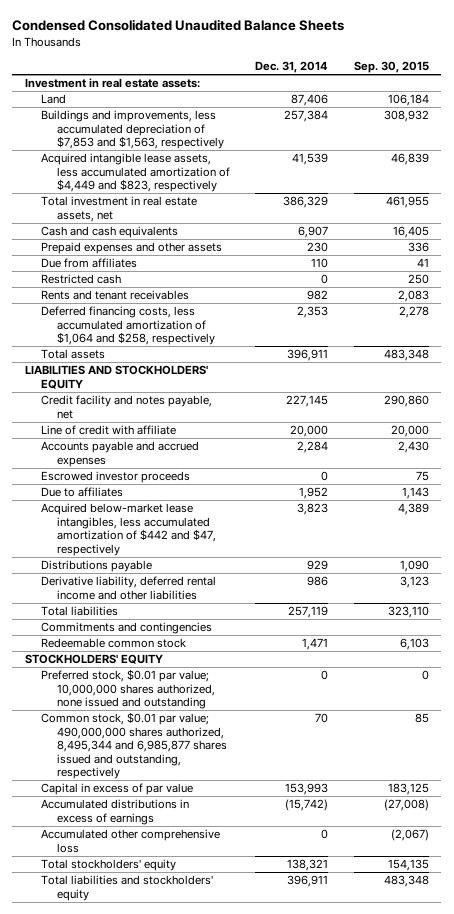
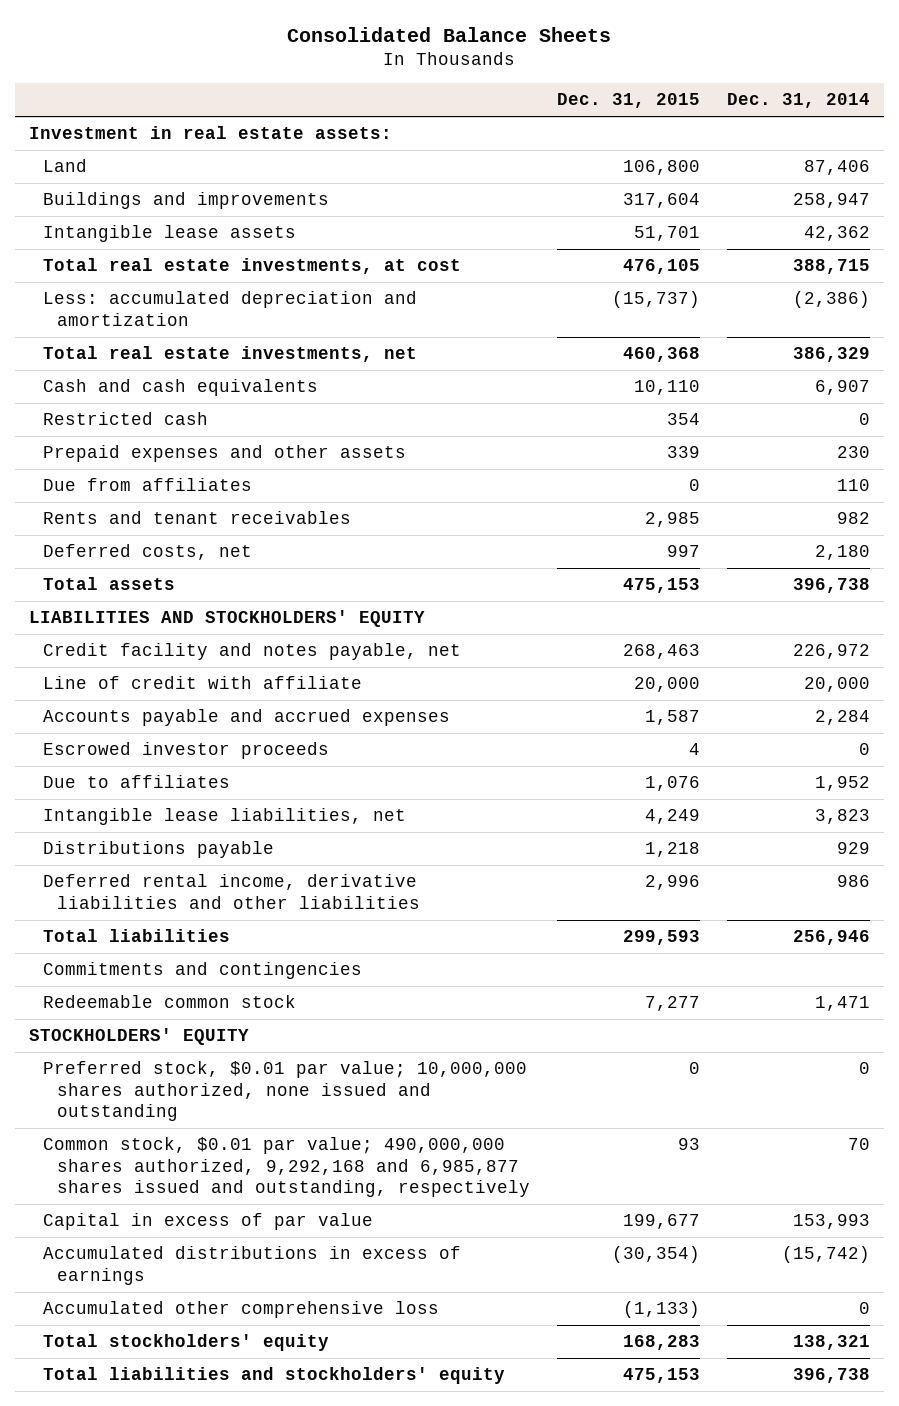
- Condensed Consolidated Unaudited Balance Sheets
+ Consolidated Balance Sheets
- | Dec. 31, 2014 | Sep. 30, 2015
+ | Dec. 31, 2015 | Dec. 31, 2014
- Buildings and improvements, less accumulated depreciation of $7,853 and $1,563, respectively | 257,384 | 308,932
- Acquired intangible lease assets, less accumulated amortization of $4,449 and $823, respectively | 41,539 | 46,839
- Total investment in real estate assets, net | 386,329 | 461,955
+ Buildings and improvements | 317,604 | 258,947
+ Intangible lease assets | 51,701 | 42,362
+ Total real estate investments, at cost | 476,105 | 388,715
+ Less: accumulated depreciation and amortization | (15,737) | (2,386)
+ Total real estate investments, net | 460,368 | 386,329
moved up: Restricted cash | 354 | 0
- Deferred financing costs, less accumulated amortization of $1,064 and $258, respectively | 2,353 | 2,278
- Total assets | 396,911 | 483,348
+ Deferred costs, net | 997 | 2,180
+ Total assets | 475,153 | 396,738
- Credit facility and notes payable, net | 227,145 | 290,860
+ Credit facility and notes payable, net | 268,463 | 226,972
- Acquired below-market lease intangibles, less accumulated amortization of $442 and $47, respectively | 3,823 | 4,389
+ Intangible lease liabilities, net | 4,249 | 3,823
- Derivative liability, deferred rental income and other liabilities | 986 | 3,123
- Total liabilities | 257,119 | 323,110
+ Deferred rental income, derivative liabilities and other liabilities | 2,996 | 986
+ Total liabilities | 299,593 | 256,946
- Common stock, $0.01 par value; 490,000,000 shares authorized, 8,495,344 and 6,985,877 shares issued and outstanding, respectively | 70 | 85
+ Common stock, $0.01 par value; 490,000,000 shares authorized, 9,292,168 and 6,985,877 shares issued and outstanding, respectively | 93 | 70
- Total liabilities and stockholders' equity | 396,911 | 483,348
+ Total liabilities and stockholders' equity | 475,153 | 396,738

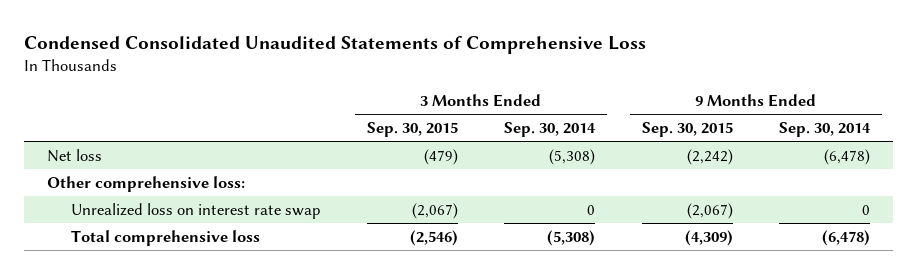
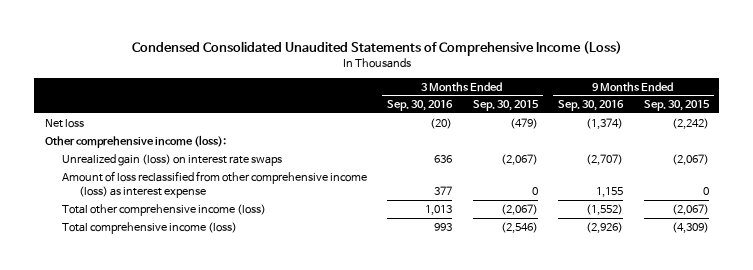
- Condensed Consolidated Unaudited Statements of Comprehensive Loss
+ Condensed Consolidated Unaudited Statements of Comprehensive Income (Loss)
- | 3 Months Ended Sep. 30, 2015 | 3 Months Ended Sep. 30, 2014 | 9 Months Ended Sep. 30, 2015 | 9 Months Ended Sep. 30, 2014
+ | 3 Months Ended Sep. 30, 2016 | 3 Months Ended Sep. 30, 2015 | 9 Months Ended Sep. 30, 2016 | 9 Months Ended Sep. 30, 2015
- Other comprehensive loss:
- Unrealized loss on interest rate swap | (2,067) | 0 | (2,067) | 0
- Total comprehensive loss | (2,546) | (5,308) | (4,309) | (6,478)
+ Other comprehensive income (loss):
+ Unrealized gain (loss) on interest rate swaps | 636 | (2,067) | (2,707) | (2,067)
+ Amount of loss reclassified from other comprehensive income (loss) as interest expense | 377 | 0 | 1,155 | 0
+ Total other comprehensive income (loss) | 1,013 | (2,067) | (1,552) | (2,067)
+ Total comprehensive income (loss) | 993 | (2,546) | (2,926) | (4,309)

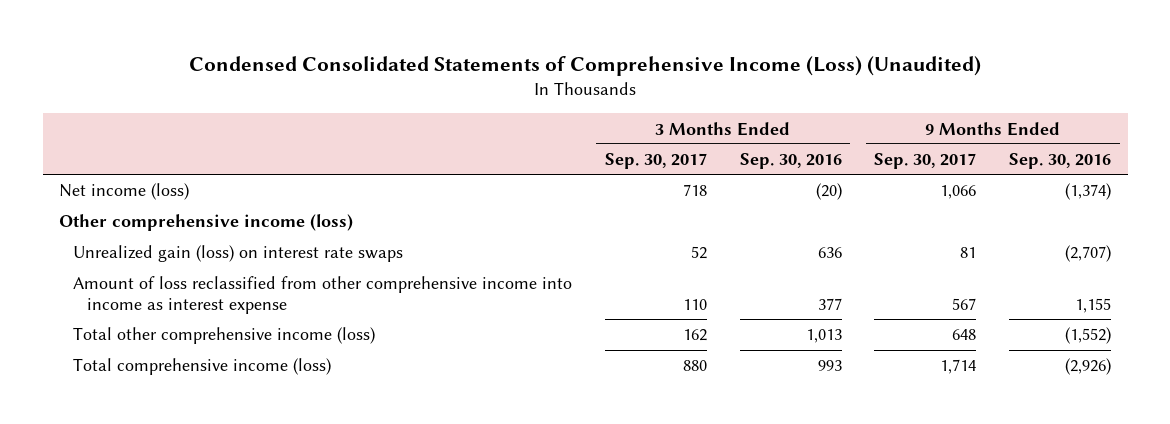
- Condensed Consolidated Unaudited Statements of Comprehensive Income (Loss)
+ Condensed Consolidated Statements of Comprehensive Income (Loss) (Unaudited)
- | 3 Months Ended Sep. 30, 2016 | 3 Months Ended Sep. 30, 2015 | 9 Months Ended Sep. 30, 2016 | 9 Months Ended Sep. 30, 2015
+ | 3 Months Ended Sep. 30, 2017 | 3 Months Ended Sep. 30, 2016 | 9 Months Ended Sep. 30, 2017 | 9 Months Ended Sep. 30, 2016
- Net loss | (20) | (479) | (1,374) | (2,242)
- Other comprehensive income (loss):
+ Net income (loss) | 718 | (20) | 1,066 | (1,374)
+ Other comprehensive income (loss)
- Amount of loss reclassified from other comprehensive income (loss) as interest expense | 377 | 0 | 1,155 | 0
+ Amount of loss reclassified from other comprehensive income into income as interest expense | 110 | 377 | 567 | 1,155

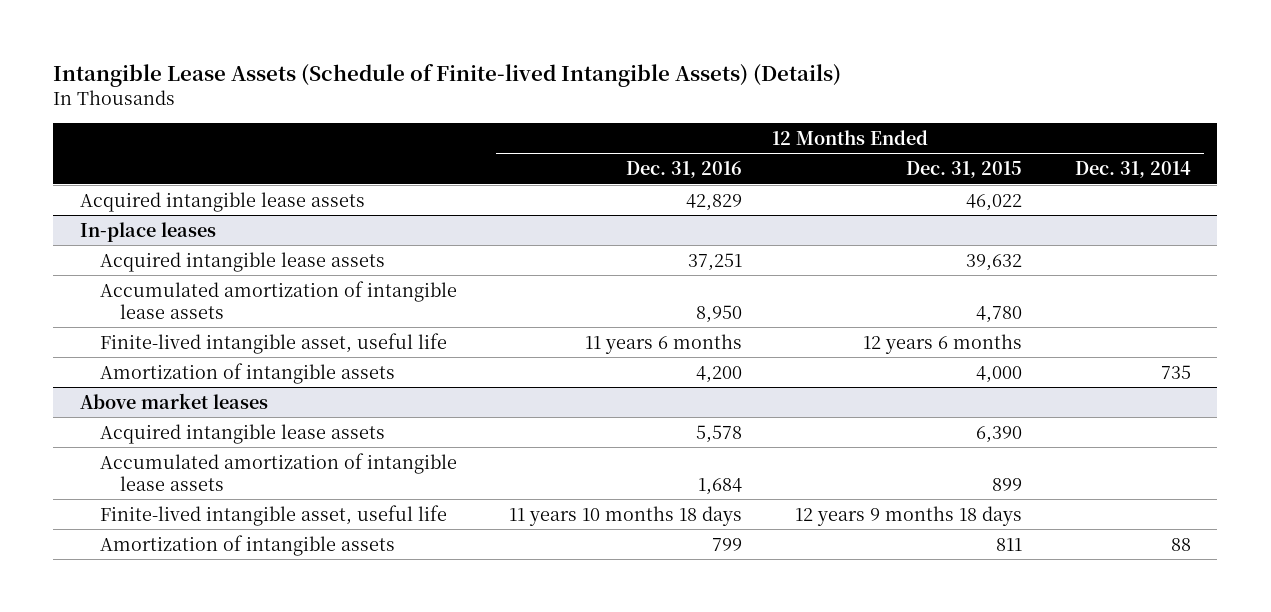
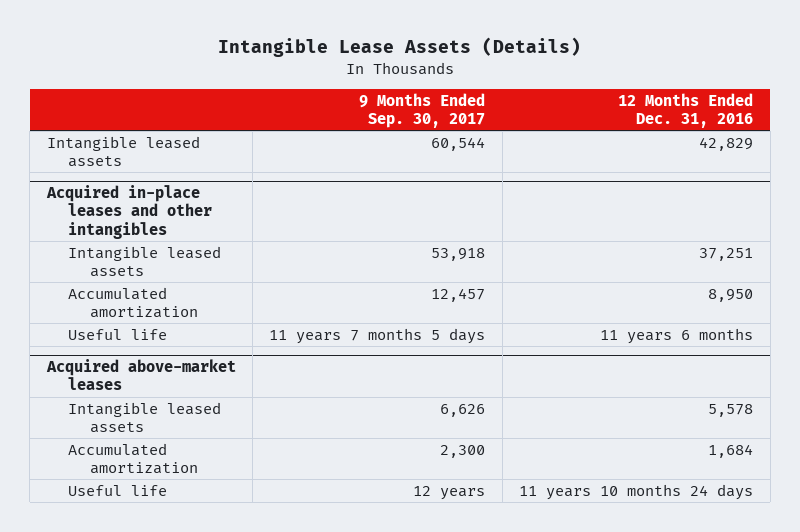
- Intangible Lease Assets (Schedule of Finite-lived Intangible Assets) (Details)
+ Intangible Lease Assets (Details)
- | 12 Months Ended Dec. 31, 2016 | 12 Months Ended Dec. 31, 2015 | 12 Months Ended Dec. 31, 2014
+ | 9 Months Ended Sep. 30, 2017 | 12 Months Ended Dec. 31, 2016
- Acquired intangible lease assets | 42,829 | 46,022 |
- In-place leases
- Acquired intangible lease assets | 37,251 | 39,632 |
- Accumulated amortization of intangible lease assets | 8,950 | 4,780 |
- Finite-lived intangible asset, useful life | 11 years 6 months | 12 years 6 months |
- Amortization of intangible assets | 4,200 | 4,000 | 735
- Above market leases
- Acquired intangible lease assets | 5,578 | 6,390 |
- Accumulated amortization of intangible lease assets | 1,684 | 899 |
- Finite-lived intangible asset, useful life | 11 years 10 months 18 days | 12 years 9 months 18 days |
- Amortization of intangible assets | 799 | 811 | 88
+ Intangible leased assets | 60,544 | 42,829
+ Acquired in-place leases and other intangibles
+ Intangible leased assets | 53,918 | 37,251
+ Accumulated amortization | 12,457 | 8,950
+ Useful life | 11 years 7 months 5 days | 11 years 6 months
+ Acquired above-market leases
+ Intangible leased assets | 6,626 | 5,578
+ Accumulated amortization | 2,300 | 1,684
+ Useful life | 12 years | 11 years 10 months 24 days

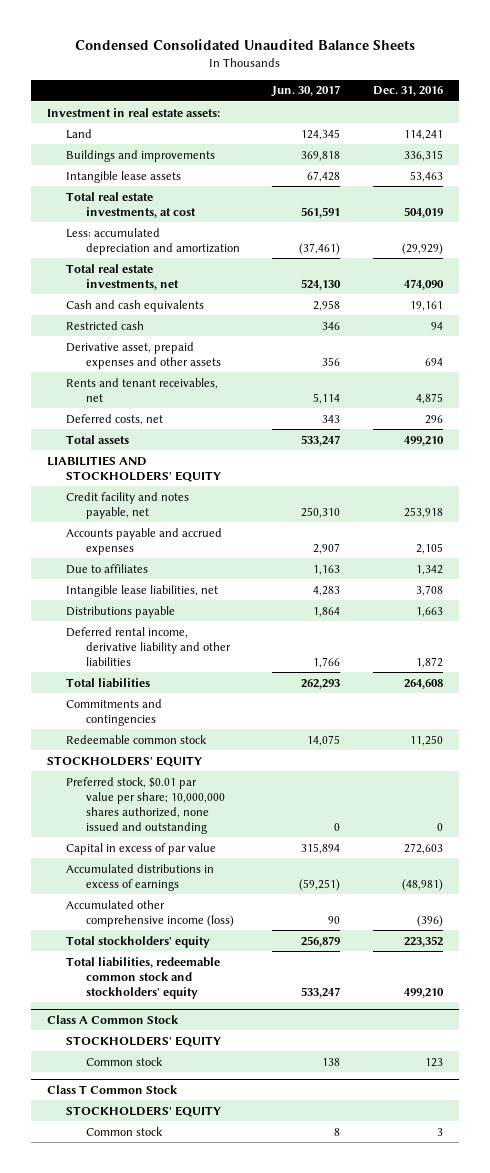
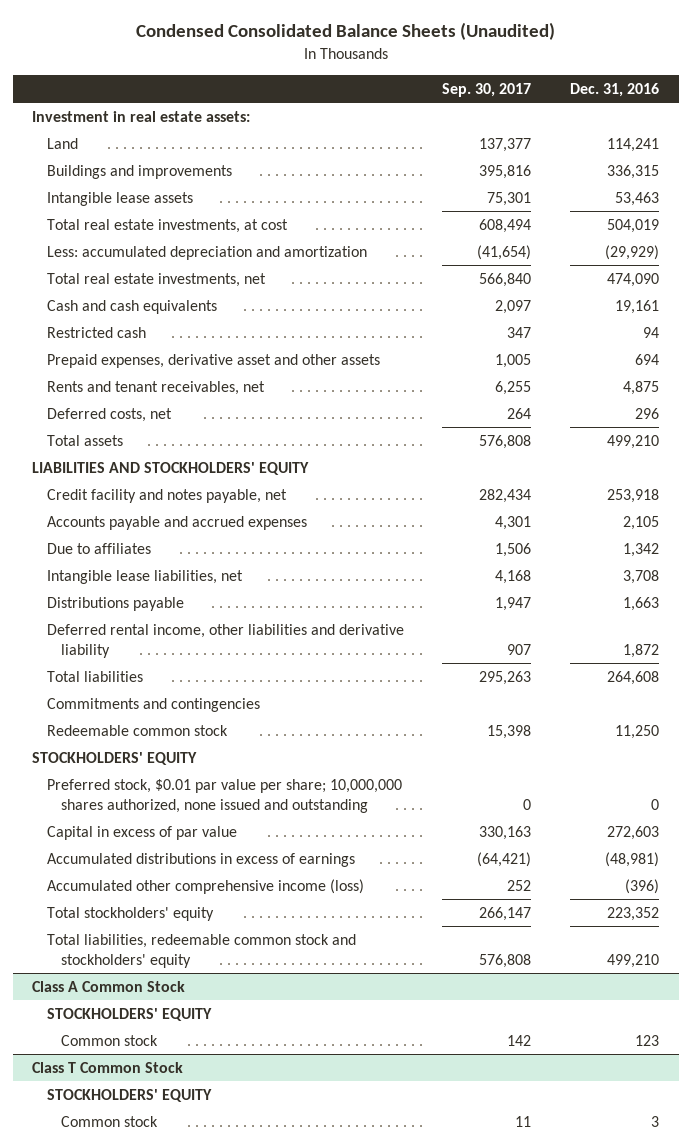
- Condensed Consolidated Unaudited Balance Sheets
+ Condensed Consolidated Balance Sheets (Unaudited)
- | Jun. 30, 2017 | Dec. 31, 2016
+ | Sep. 30, 2017 | Dec. 31, 2016
- Derivative asset, prepaid expenses and other assets | 356 | 694
+ Prepaid expenses, derivative asset and other assets | 1,005 | 694
- Deferred rental income, derivative liability and other liabilities | 1,766 | 1,872
+ Deferred rental income, other liabilities and derivative liability | 907 | 1,872

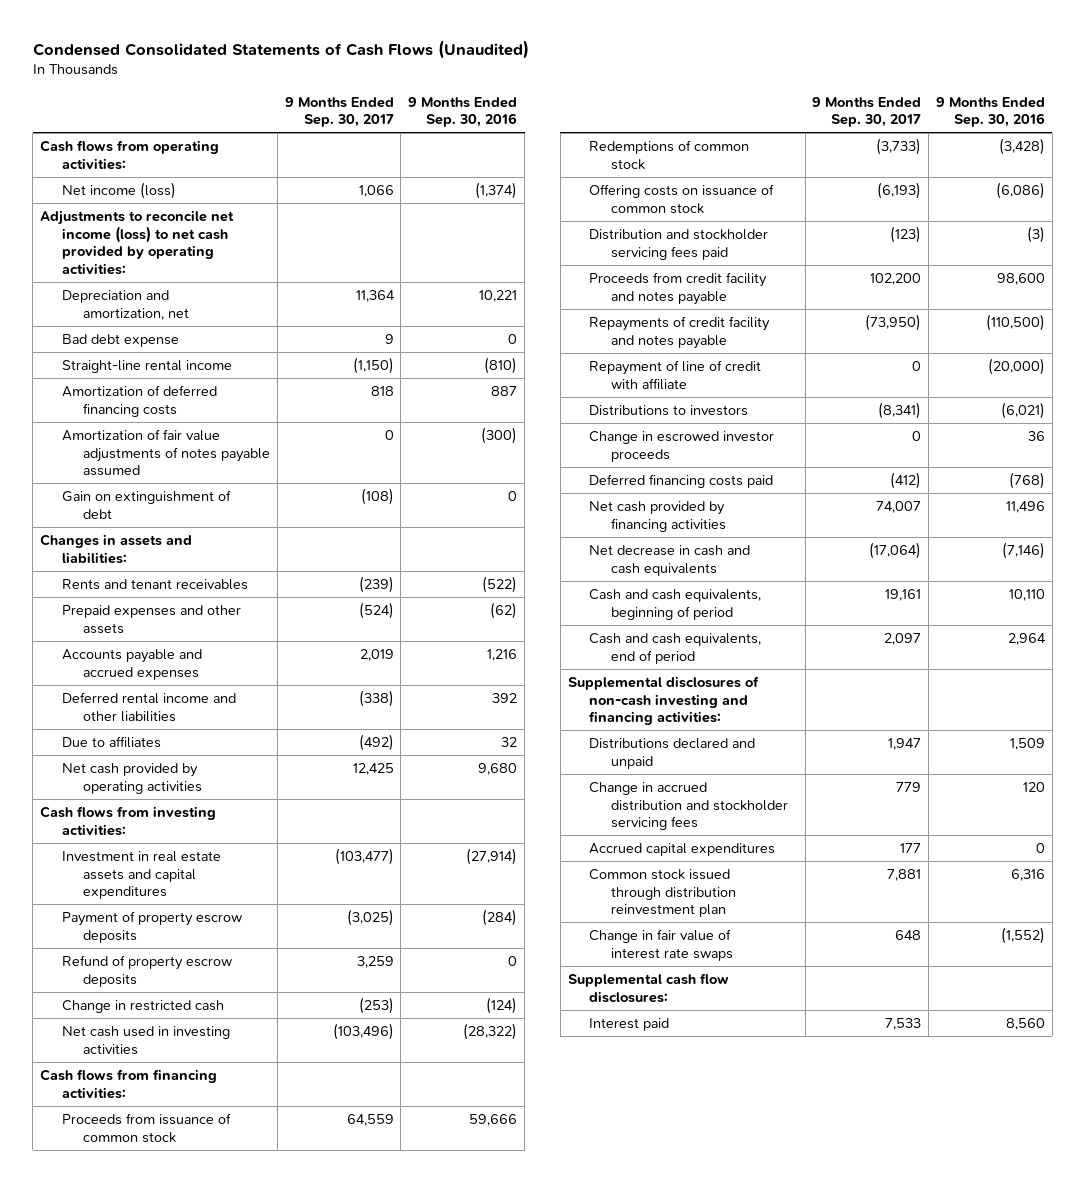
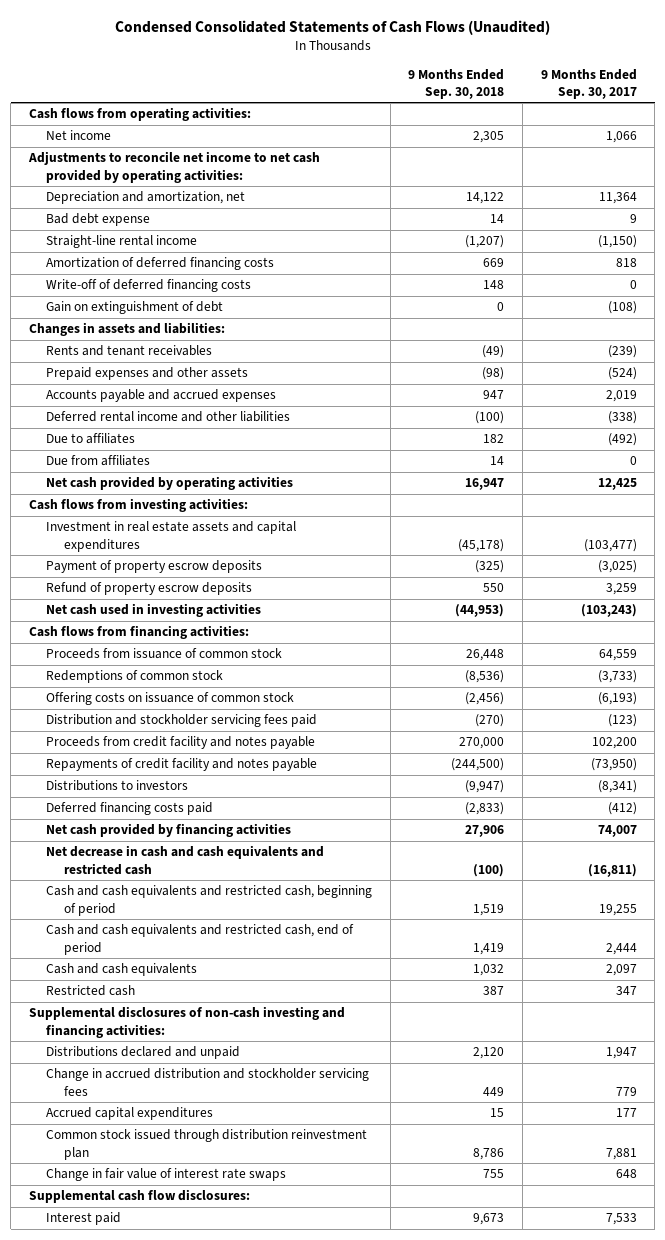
- | 9 Months Ended Sep. 30, 2017 | 9 Months Ended Sep. 30, 2016
+ | 9 Months Ended Sep. 30, 2018 | 9 Months Ended Sep. 30, 2017
- Net income (loss) | 1,066 | (1,374)
- Adjustments to reconcile net income (loss) to net cash provided by operating activities:
+ Net income | 2,305 | 1,066
+ Adjustments to reconcile net income to net cash provided by operating activities:
- Amortization of fair value adjustments of notes payable assumed | 0 | (300)
+ Write-off of deferred financing costs | 148 | 0
+ Due from affiliates | 14 | 0
- Change in restricted cash | (253) | (124)
- Net cash used in investing activities | (103,496) | (28,322)
+ Net cash used in investing activities | (44,953) | (103,243)
- Repayment of line of credit with affiliate | 0 | (20,000)
- Change in escrowed investor proceeds | 0 | 36
- Net decrease in cash and cash equivalents | (17,064) | (7,146)
- Cash and cash equivalents, beginning of period | 19,161 | 10,110
- Cash and cash equivalents, end of period | 2,097 | 2,964
+ Net decrease in cash and cash equivalents and restricted cash | (100) | (16,811)
+ Cash and cash equivalents and restricted cash, beginning of period | 1,519 | 19,255
+ Cash and cash equivalents and restricted cash, end of period | 1,419 | 2,444
+ Cash and cash equivalents | 1,032 | 2,097
+ Restricted cash | 387 | 347

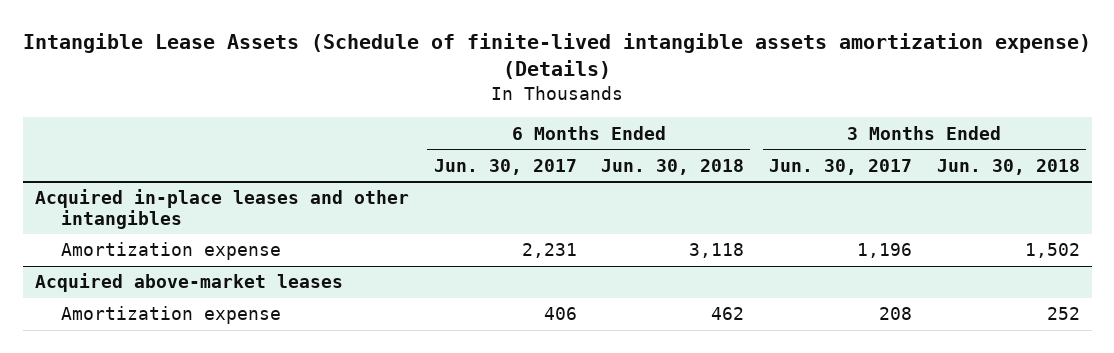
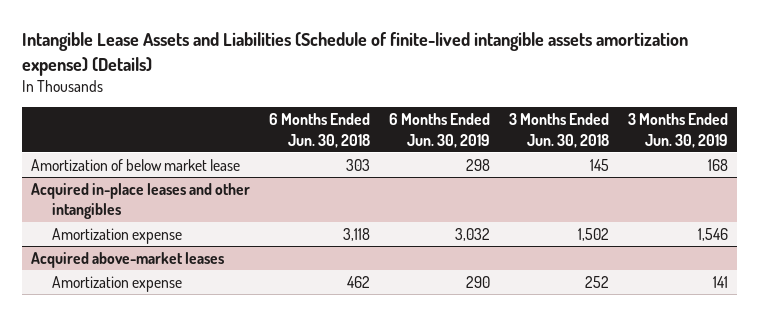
- Intangible Lease Assets (Schedule of finite-lived intangible assets amortization expense) (Details)
+ Intangible Lease Assets and Liabilities (Schedule of finite-lived intangible assets amortization expense) (Details)
- | 6 Months Ended Jun. 30, 2017 | 6 Months Ended Jun. 30, 2018 | 3 Months Ended Jun. 30, 2017 | 3 Months Ended Jun. 30, 2018
+ | 6 Months Ended Jun. 30, 2018 | 6 Months Ended Jun. 30, 2019 | 3 Months Ended Jun. 30, 2018 | 3 Months Ended Jun. 30, 2019
+ Amortization of below market lease | 303 | 298 | 145 | 168

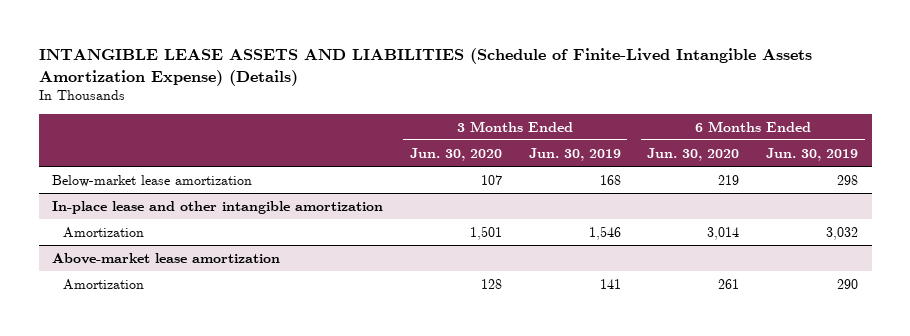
- Intangible Lease Assets and Liabilities (Schedule of finite-lived intangible assets amortization expense) (Details)
+ INTANGIBLE LEASE ASSETS AND LIABILITIES (Schedule of Finite-Lived Intangible Assets Amortization Expense) (Details)
- | 6 Months Ended Jun. 30, 2018 | 6 Months Ended Jun. 30, 2019 | 3 Months Ended Jun. 30, 2018 | 3 Months Ended Jun. 30, 2019
+ | 3 Months Ended Jun. 30, 2020 | 3 Months Ended Jun. 30, 2019 | 6 Months Ended Jun. 30, 2020 | 6 Months Ended Jun. 30, 2019
- Amortization of below market lease | 303 | 298 | 145 | 168
- Acquired in-place leases and other intangibles
- Amortization expense | 3,118 | 3,032 | 1,502 | 1,546
- Acquired above-market leases
- Amortization expense | 462 | 290 | 252 | 141
+ Below-market lease amortization | 107 | 168 | 219 | 298
+ In-place lease and other intangible amortization
+ Amortization | 1,501 | 1,546 | 3,014 | 3,032
+ Above-market lease amortization
+ Amortization | 128 | 141 | 261 | 290

